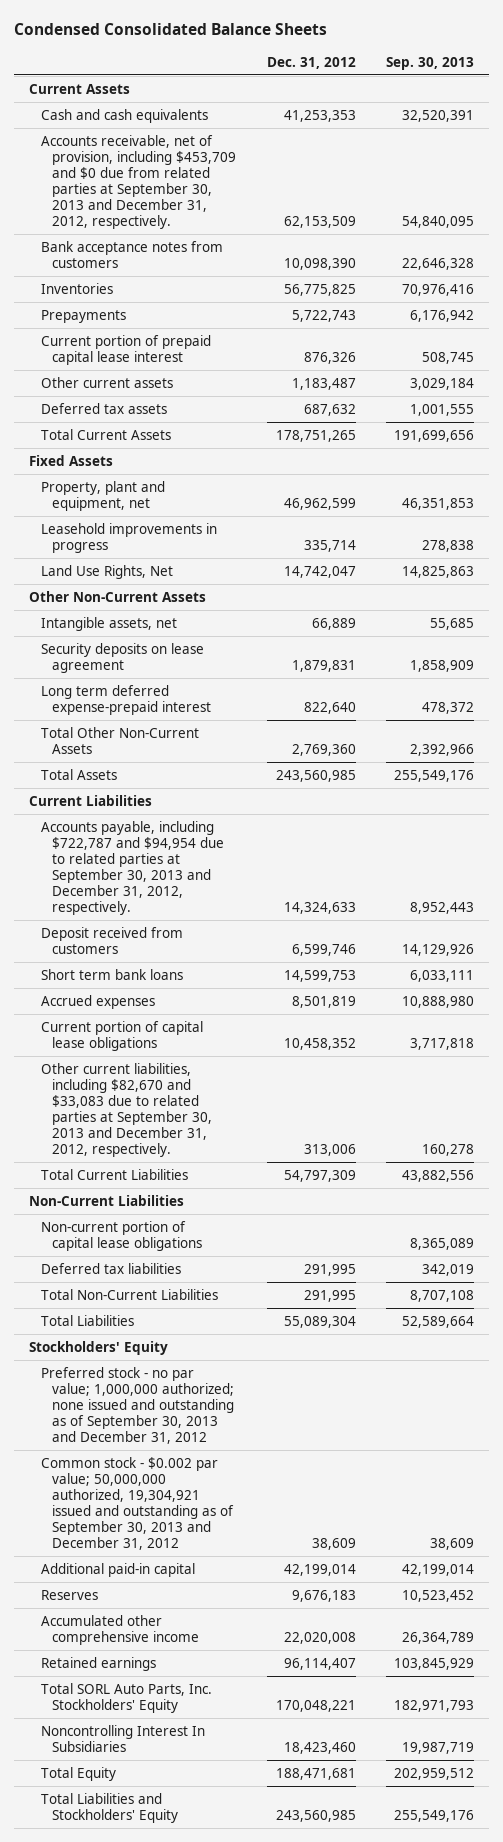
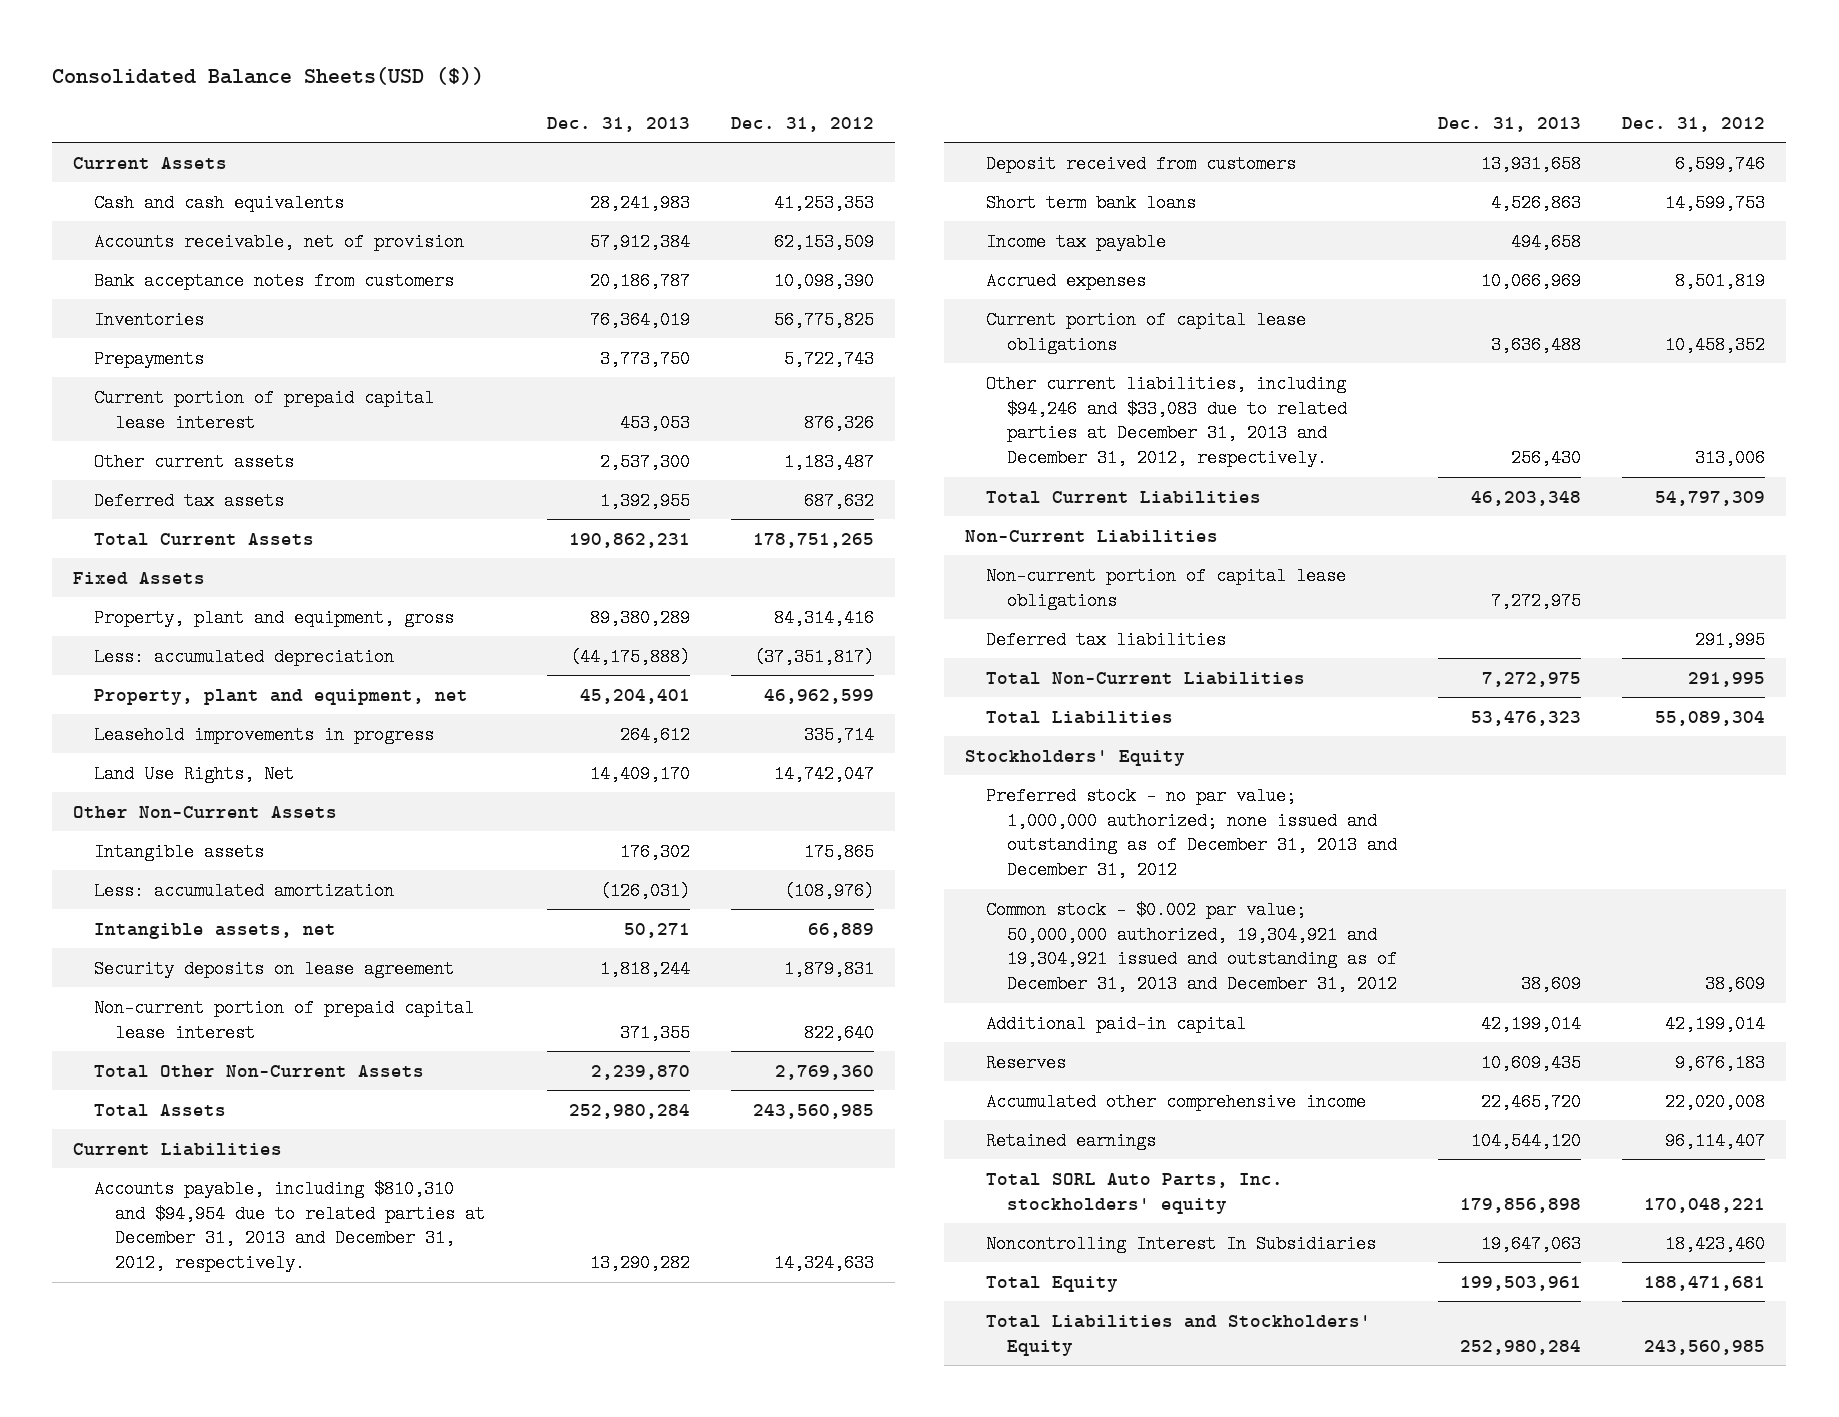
- Condensed Consolidated Balance Sheets
+ Consolidated Balance Sheets(USD ($))
- | Dec. 31, 2012 | Sep. 30, 2013
+ | Dec. 31, 2013 | Dec. 31, 2012
- Accounts receivable, net of provision, including $453,709 and $0 due from related parties at September 30, 2013 and December 31, 2012, respectively. | 62,153,509 | 54,840,095
+ Accounts receivable, net of provision | 57,912,384 | 62,153,509
+ Property, plant and equipment, gross | 89,380,289 | 84,314,416
+ Less: accumulated depreciation | (44,175,888) | (37,351,817)
+ Intangible assets | 176,302 | 175,865
+ Less: accumulated amortization | (126,031) | (108,976)
- Long term deferred expense-prepaid interest | 822,640 | 478,372
+ Non-current portion of prepaid capital lease interest | 371,355 | 822,640
- Accounts payable, including $722,787 and $94,954 due to related parties at September 30, 2013 and December 31, 2012, respectively. | 14,324,633 | 8,952,443
+ Accounts payable, including $810,310 and $94,954 due to related parties at December 31, 2013 and December 31, 2012, respectively. | 13,290,282 | 14,324,633
+ Income tax payable | 494,658 |
- Other current liabilities, including $82,670 and $33,083 due to related parties at September 30, 2013 and December 31, 2012, respectively. | 313,006 | 160,278
+ Other current liabilities, including $94,246 and $33,083 due to related parties at December 31, 2013 and December 31, 2012, respectively. | 256,430 | 313,006
- Preferred stock - no par value; 1,000,000 authorized; none issued and outstanding as of September 30, 2013 and December 31, 2012
- Common stock - $0.002 par value; 50,000,000 authorized, 19,304,921 issued and outstanding as of September 30, 2013 and December 31, 2012 | 38,609 | 38,609
+ Preferred stock - no par value; 1,000,000 authorized; none issued and outstanding as of December 31, 2013 and December 31, 2012
+ Common stock - $0.002 par value; 50,000,000 authorized, 19,304,921 and 19,304,921 issued and outstanding as of December 31, 2013 and December 31, 2012 | 38,609 | 38,609
- Total SORL Auto Parts, Inc. Stockholders' Equity | 170,048,221 | 182,971,793
+ Total SORL Auto Parts, Inc. stockholders' equity | 179,856,898 | 170,048,221

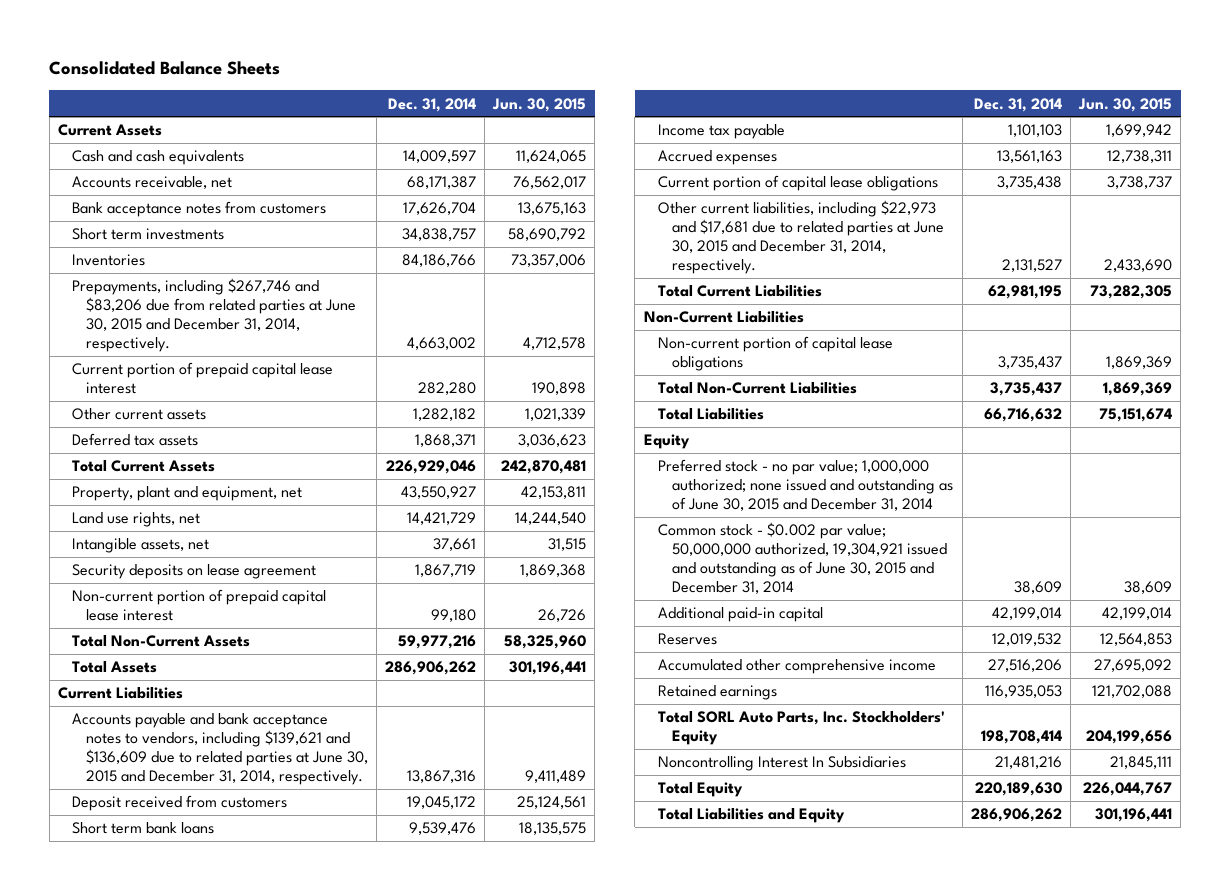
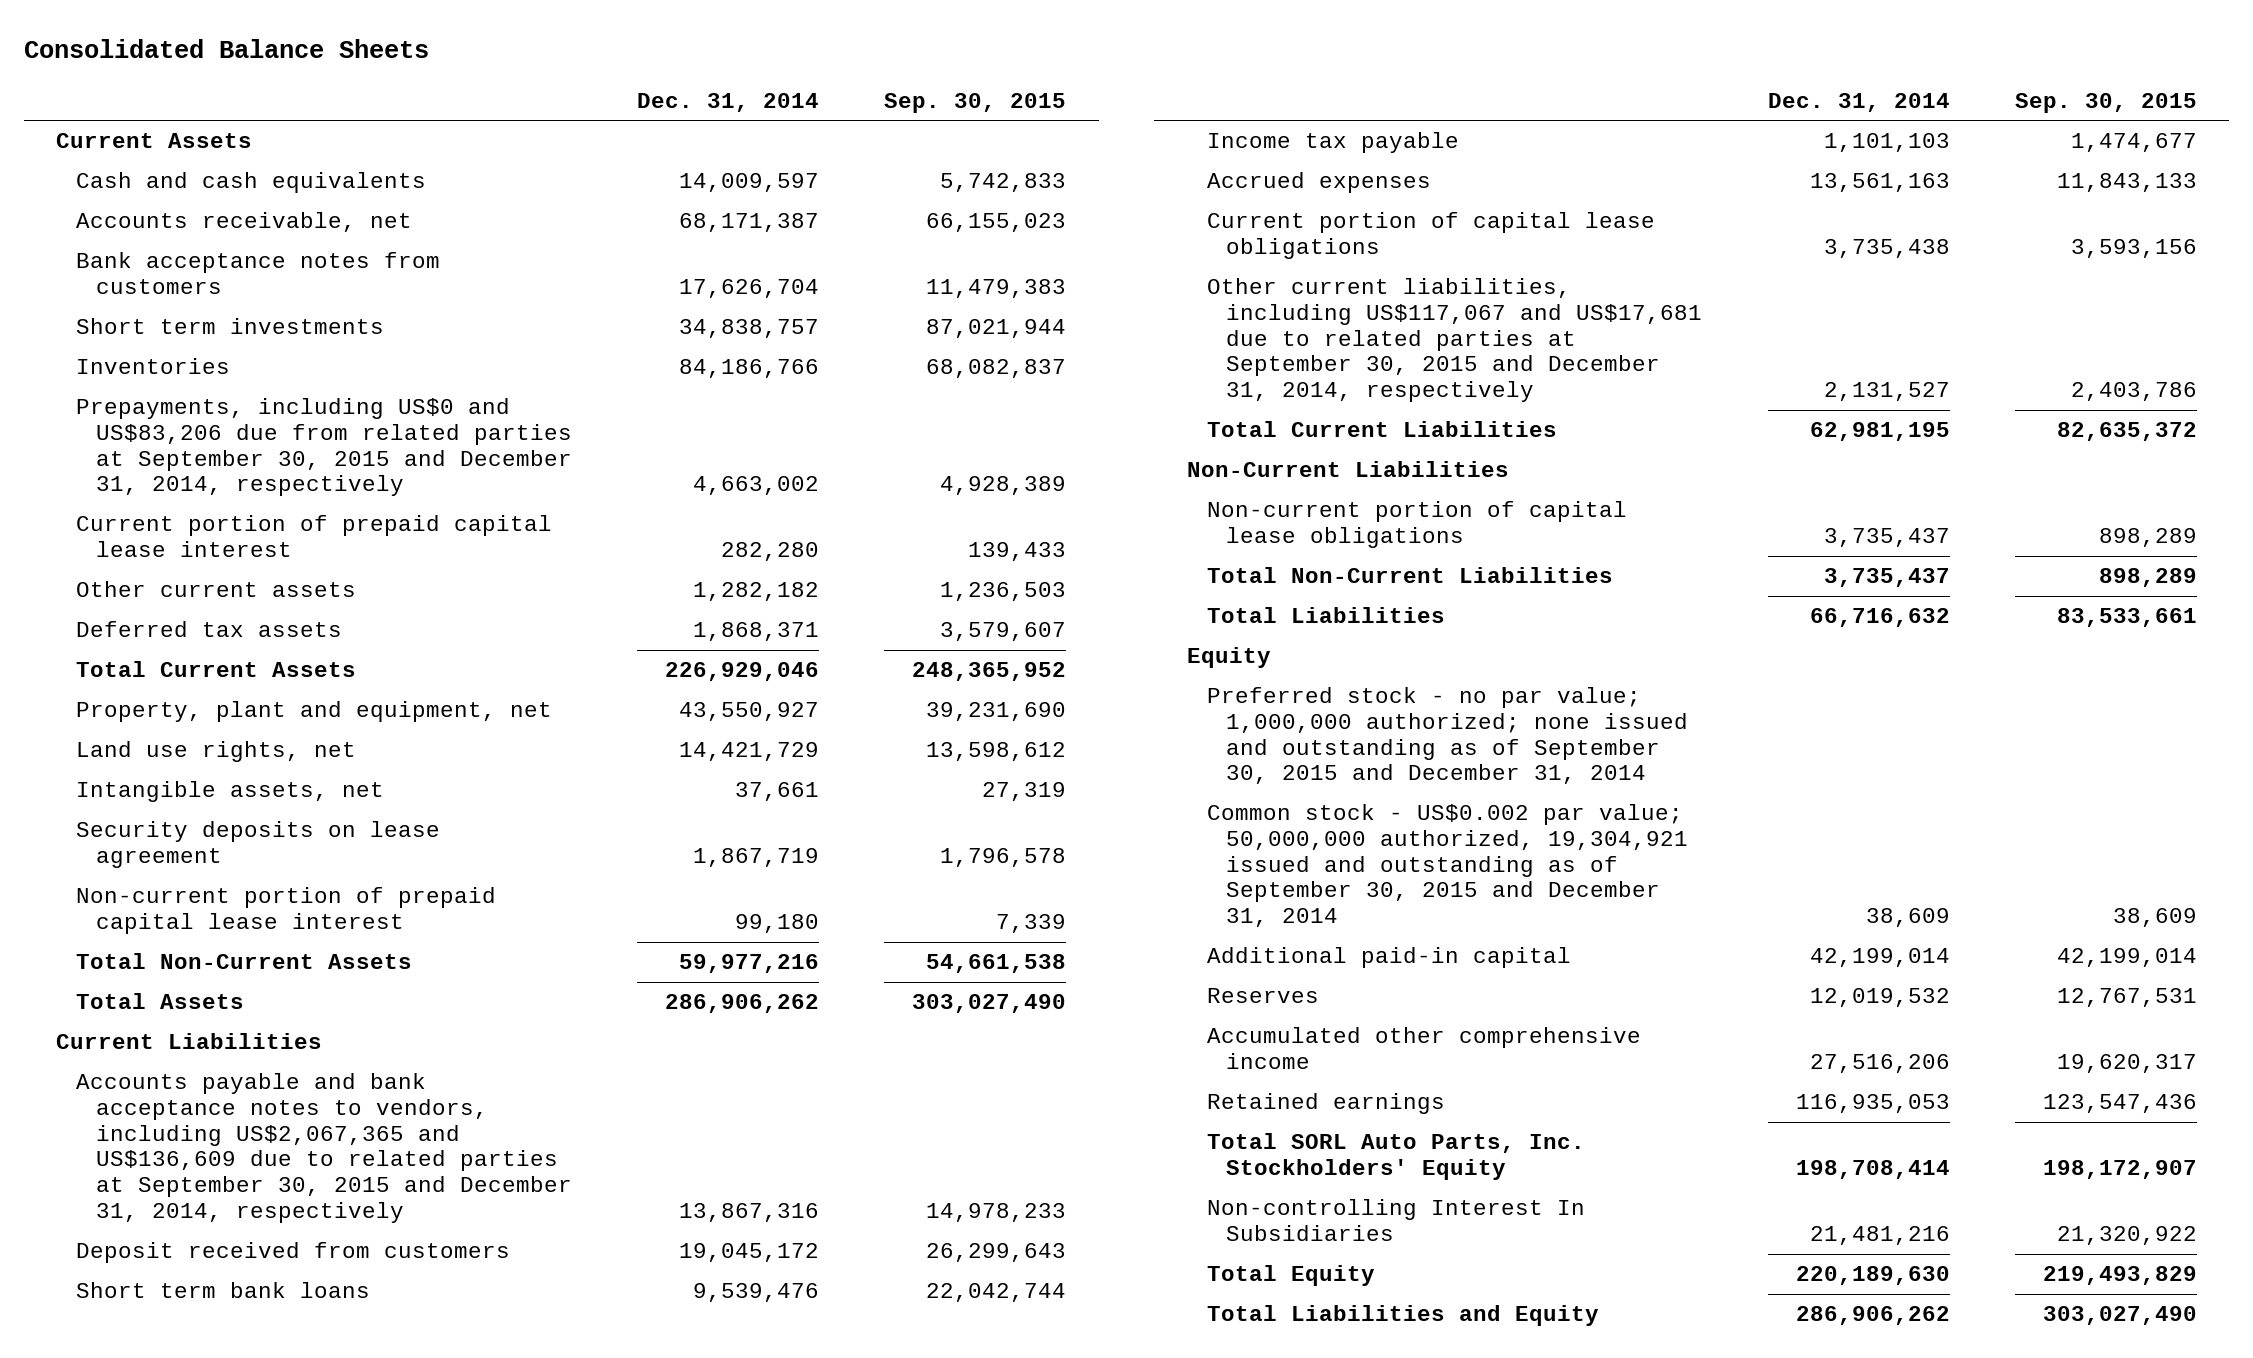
- | Dec. 31, 2014 | Jun. 30, 2015
+ | Dec. 31, 2014 | Sep. 30, 2015
- Prepayments, including $267,746 and $83,206 due from related parties at June 30, 2015 and December 31, 2014, respectively. | 4,663,002 | 4,712,578
+ Prepayments, including US$0 and US$83,206 due from related parties at September 30, 2015 and December 31, 2014, respectively | 4,663,002 | 4,928,389
- Accounts payable and bank acceptance notes to vendors, including $139,621 and $136,609 due to related parties at June 30, 2015 and December 31, 2014, respectively. | 13,867,316 | 9,411,489
+ Accounts payable and bank acceptance notes to vendors, including US$2,067,365 and US$136,609 due to related parties at September 30, 2015 and December 31, 2014, respectively | 13,867,316 | 14,978,233
- Other current liabilities, including $22,973 and $17,681 due to related parties at June 30, 2015 and December 31, 2014, respectively. | 2,131,527 | 2,433,690
+ Other current liabilities, including US$117,067 and US$17,681 due to related parties at September 30, 2015 and December 31, 2014, respectively | 2,131,527 | 2,403,786
- Preferred stock - no par value; 1,000,000 authorized; none issued and outstanding as of June 30, 2015 and December 31, 2014
- Common stock - $0.002 par value; 50,000,000 authorized, 19,304,921 issued and outstanding as of June 30, 2015 and December 31, 2014 | 38,609 | 38,609
+ Preferred stock - no par value; 1,000,000 authorized; none issued and outstanding as of September 30, 2015 and December 31, 2014
+ Common stock - US$0.002 par value; 50,000,000 authorized, 19,304,921 issued and outstanding as of September 30, 2015 and December 31, 2014 | 38,609 | 38,609
- Noncontrolling Interest In Subsidiaries | 21,481,216 | 21,845,111
+ Non-controlling Interest In Subsidiaries | 21,481,216 | 21,320,922

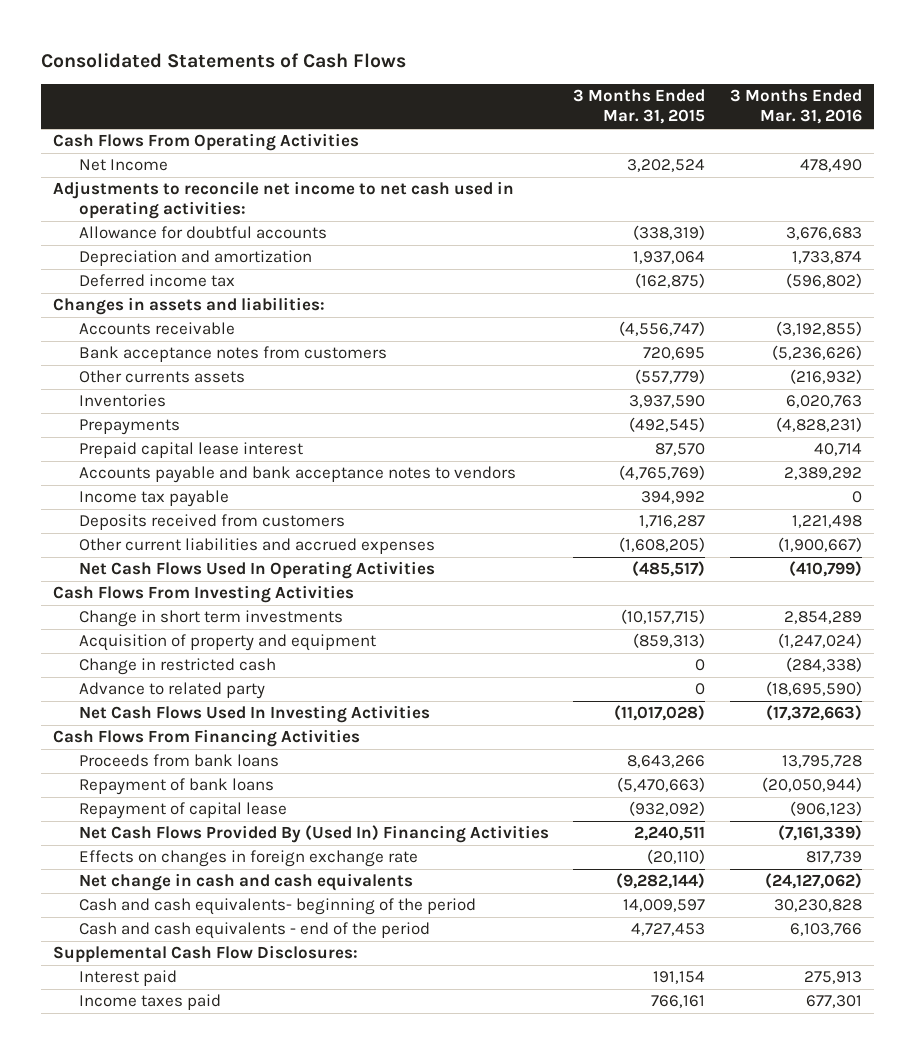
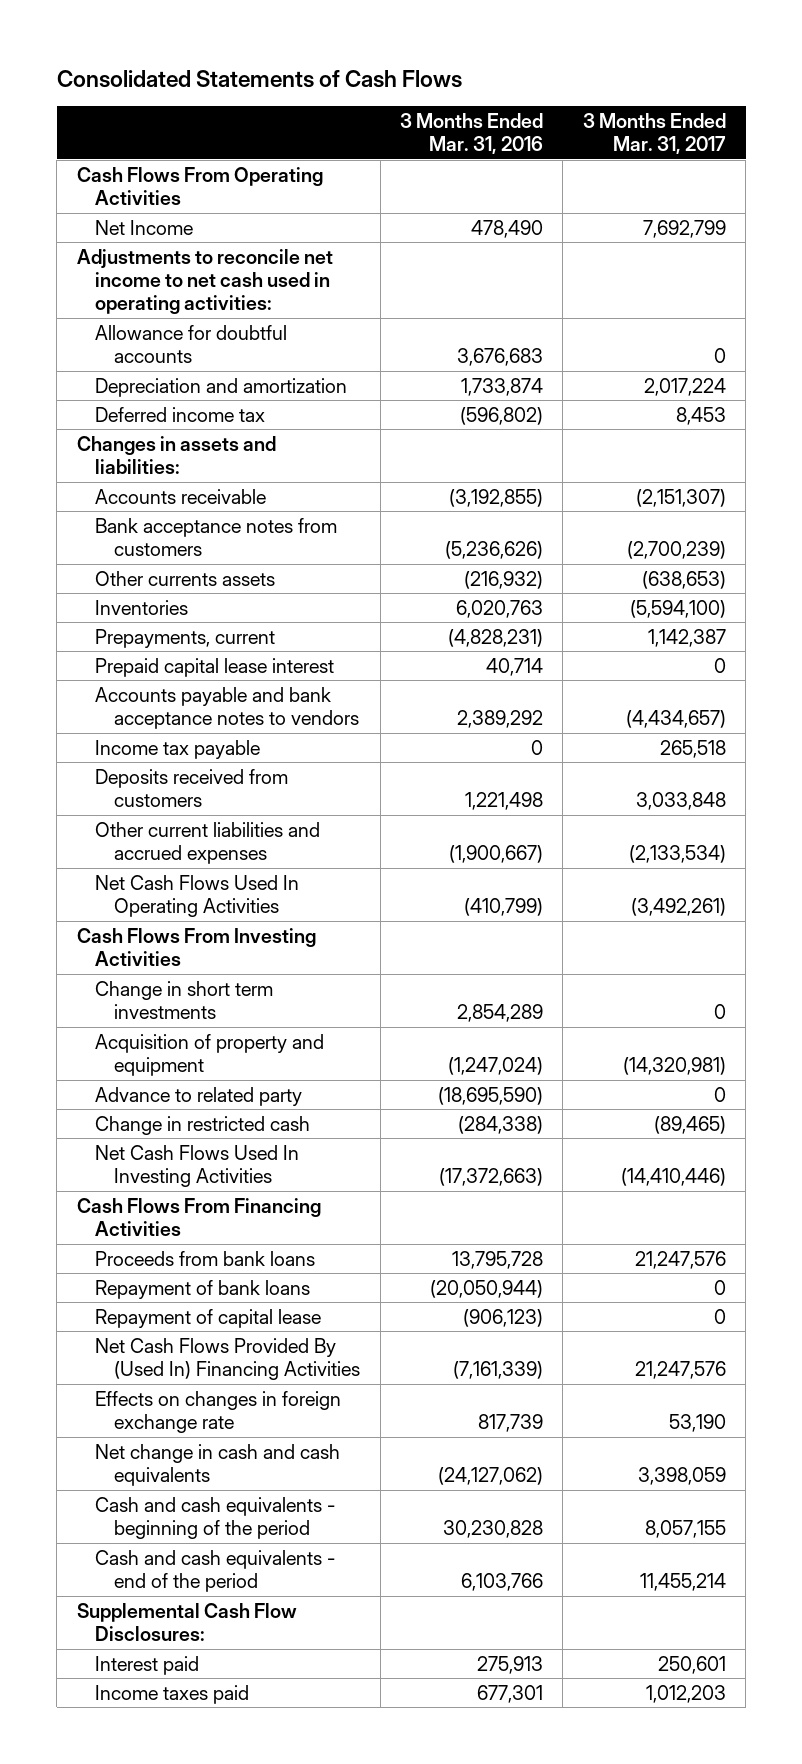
- | 3 Months Ended Mar. 31, 2015 | 3 Months Ended Mar. 31, 2016
+ | 3 Months Ended Mar. 31, 2016 | 3 Months Ended Mar. 31, 2017
- Prepayments | (492,545) | (4,828,231)
+ Prepayments, current | (4,828,231) | 1,142,387
moved down: Change in restricted cash | (284,338) | (89,465)
- Cash and cash equivalents- beginning of the period | 14,009,597 | 30,230,828
+ Cash and cash equivalents - beginning of the period | 30,230,828 | 8,057,155

